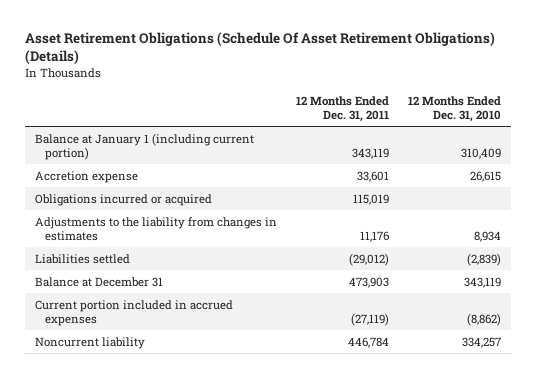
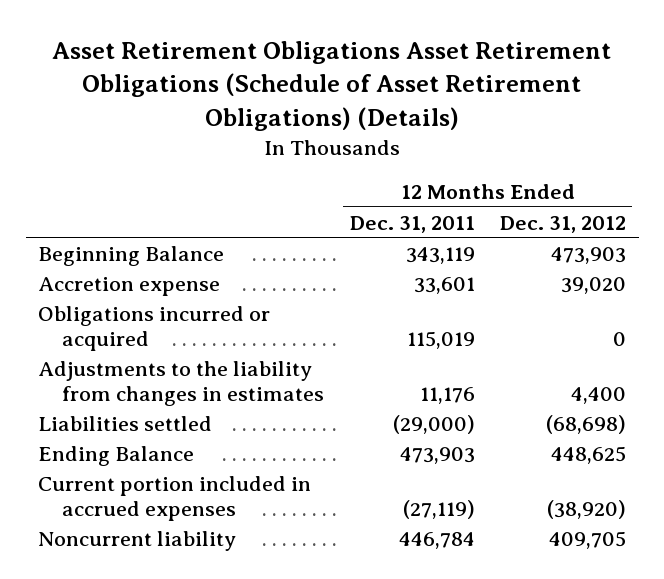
- Asset Retirement Obligations (Schedule Of Asset Retirement Obligations) (Details)
+ Asset Retirement Obligations Asset Retirement Obligations (Schedule of Asset Retirement Obligations) (Details)
- | 12 Months Ended Dec. 31, 2011 | 12 Months Ended Dec. 31, 2010
+ | 12 Months Ended Dec. 31, 2011 | 12 Months Ended Dec. 31, 2012
- Balance at January 1 (including current portion) | 343,119 | 310,409
+ Beginning Balance | 343,119 | 473,903
- Liabilities settled | (29,012) | (2,839)
- Balance at December 31 | 473,903 | 343,119
+ Liabilities settled | (29,000) | (68,698)
+ Ending Balance | 473,903 | 448,625

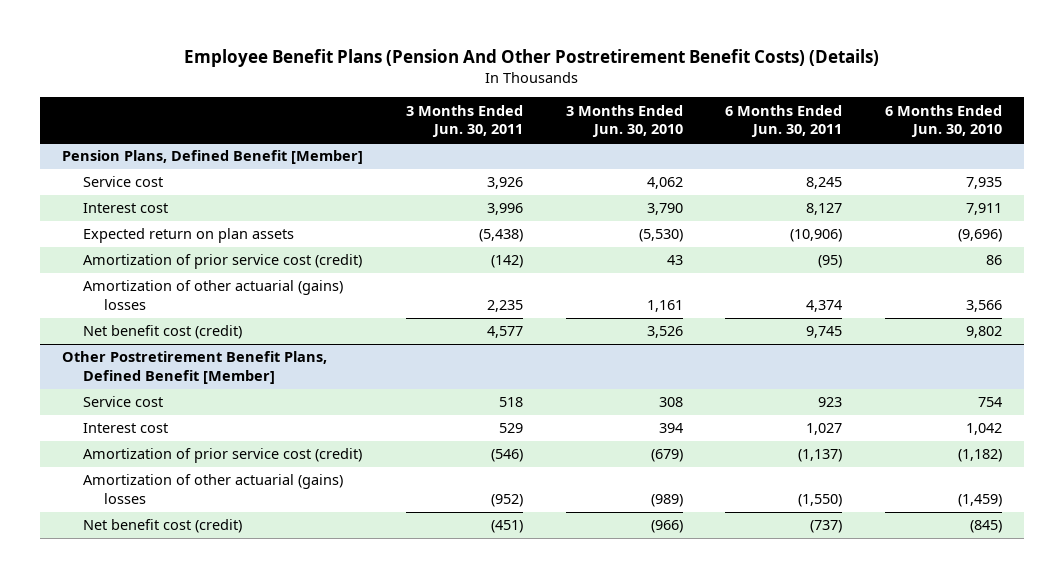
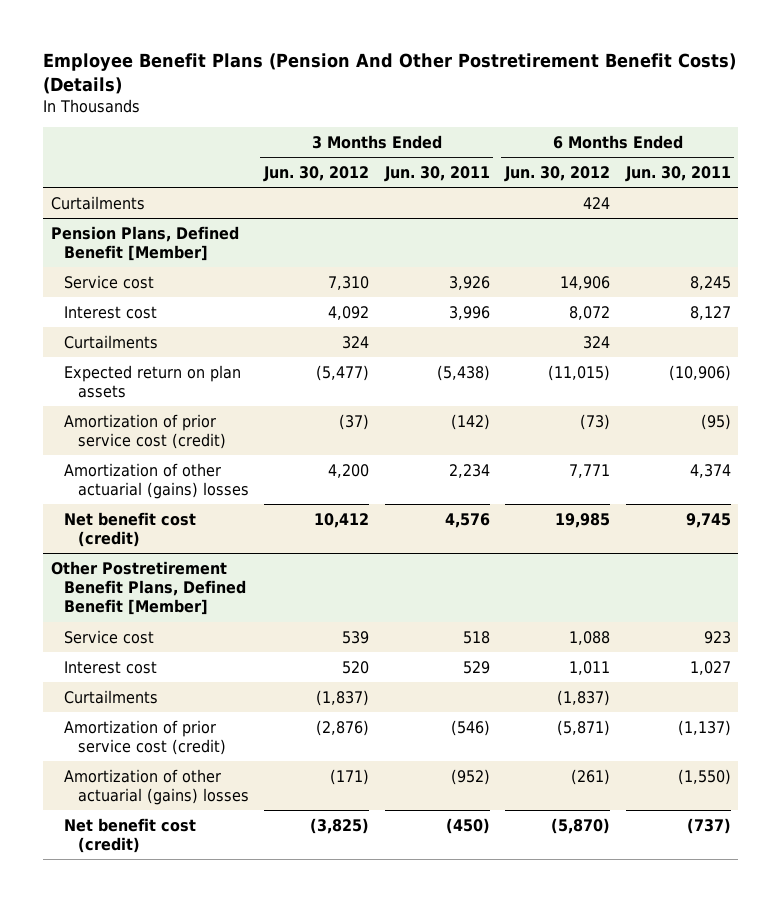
- | 3 Months Ended Jun. 30, 2011 | 3 Months Ended Jun. 30, 2010 | 6 Months Ended Jun. 30, 2011 | 6 Months Ended Jun. 30, 2010
+ | 3 Months Ended Jun. 30, 2012 | 3 Months Ended Jun. 30, 2011 | 6 Months Ended Jun. 30, 2012 | 6 Months Ended Jun. 30, 2011
+ Curtailments | | | 424 |
@ Pension Plans, Defined Benefit [Member]
+ Curtailments | 324 | | 324 |
- Amortization of other actuarial (gains) losses | 2,235 | 1,161 | 4,374 | 3,566
- Net benefit cost (credit) | 4,577 | 3,526 | 9,745 | 9,802
+ Amortization of other actuarial (gains) losses | 4,200 | 2,234 | 7,771 | 4,374
+ Net benefit cost (credit) | 10,412 | 4,576 | 19,985 | 9,745
@ Other Postretirement Benefit Plans, Defined Benefit [Member]
+ Curtailments | (1,837) | | (1,837) |
- Net benefit cost (credit) | (451) | (966) | (737) | (845)
+ Net benefit cost (credit) | (3,825) | (450) | (5,870) | (737)

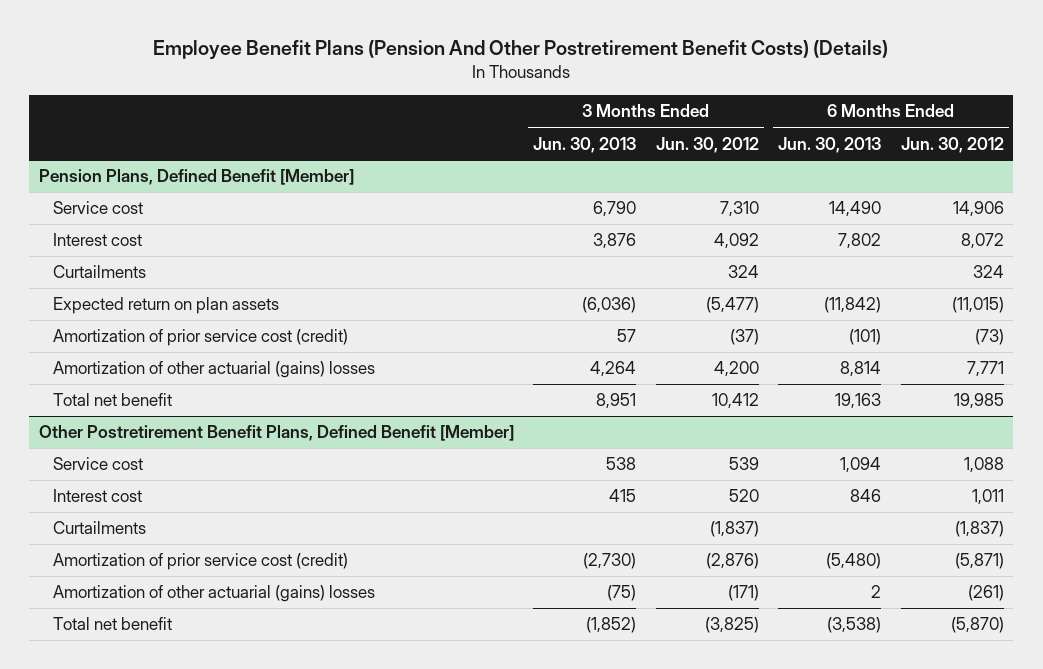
- | 3 Months Ended Jun. 30, 2012 | 3 Months Ended Jun. 30, 2011 | 6 Months Ended Jun. 30, 2012 | 6 Months Ended Jun. 30, 2011
+ | 3 Months Ended Jun. 30, 2013 | 3 Months Ended Jun. 30, 2012 | 6 Months Ended Jun. 30, 2013 | 6 Months Ended Jun. 30, 2012
- Curtailments | | | 424 |
@ Pension Plans, Defined Benefit [Member]
- Net benefit cost (credit) | 10,412 | 4,576 | 19,985 | 9,745
+ Total net benefit | 8,951 | 10,412 | 19,163 | 19,985
@ Other Postretirement Benefit Plans, Defined Benefit [Member]
- Net benefit cost (credit) | (3,825) | (450) | (5,870) | (737)
+ Total net benefit | (1,852) | (3,825) | (3,538) | (5,870)

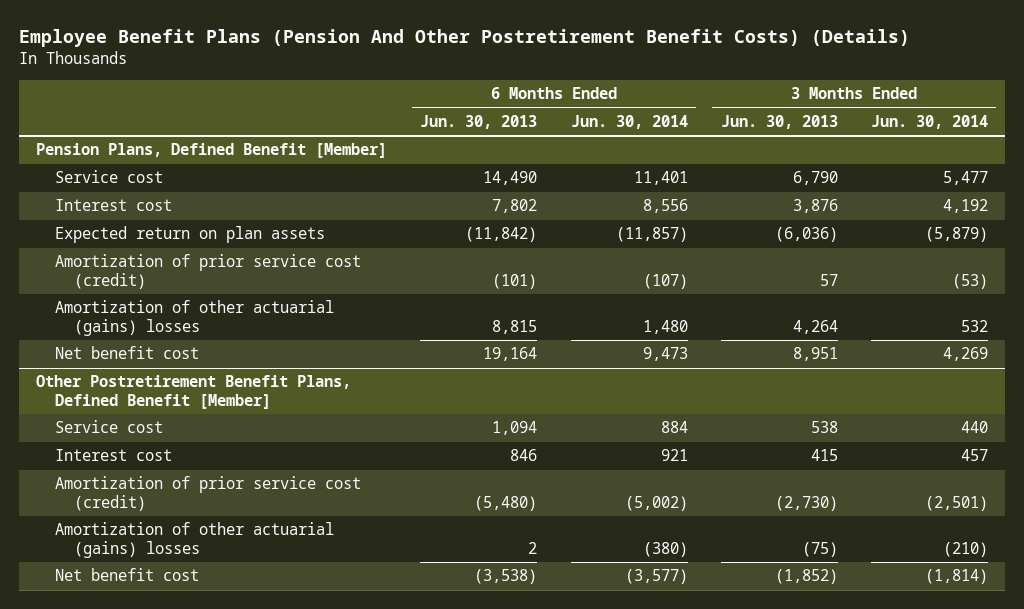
- | 3 Months Ended Jun. 30, 2013 | 3 Months Ended Jun. 30, 2012 | 6 Months Ended Jun. 30, 2013 | 6 Months Ended Jun. 30, 2012
+ | 6 Months Ended Jun. 30, 2013 | 6 Months Ended Jun. 30, 2014 | 3 Months Ended Jun. 30, 2013 | 3 Months Ended Jun. 30, 2014
@ Pension Plans, Defined Benefit [Member]
- Curtailments | | 324 | | 324
- Amortization of other actuarial (gains) losses | 4,264 | 4,200 | 8,814 | 7,771
- Total net benefit | 8,951 | 10,412 | 19,163 | 19,985
+ Amortization of other actuarial (gains) losses | 8,815 | 1,480 | 4,264 | 532
+ Net benefit cost | 19,164 | 9,473 | 8,951 | 4,269
@ Other Postretirement Benefit Plans, Defined Benefit [Member]
- Curtailments | | (1,837) | | (1,837)
- Total net benefit | (1,852) | (3,825) | (3,538) | (5,870)
+ Net benefit cost | (3,538) | (3,577) | (1,852) | (1,814)

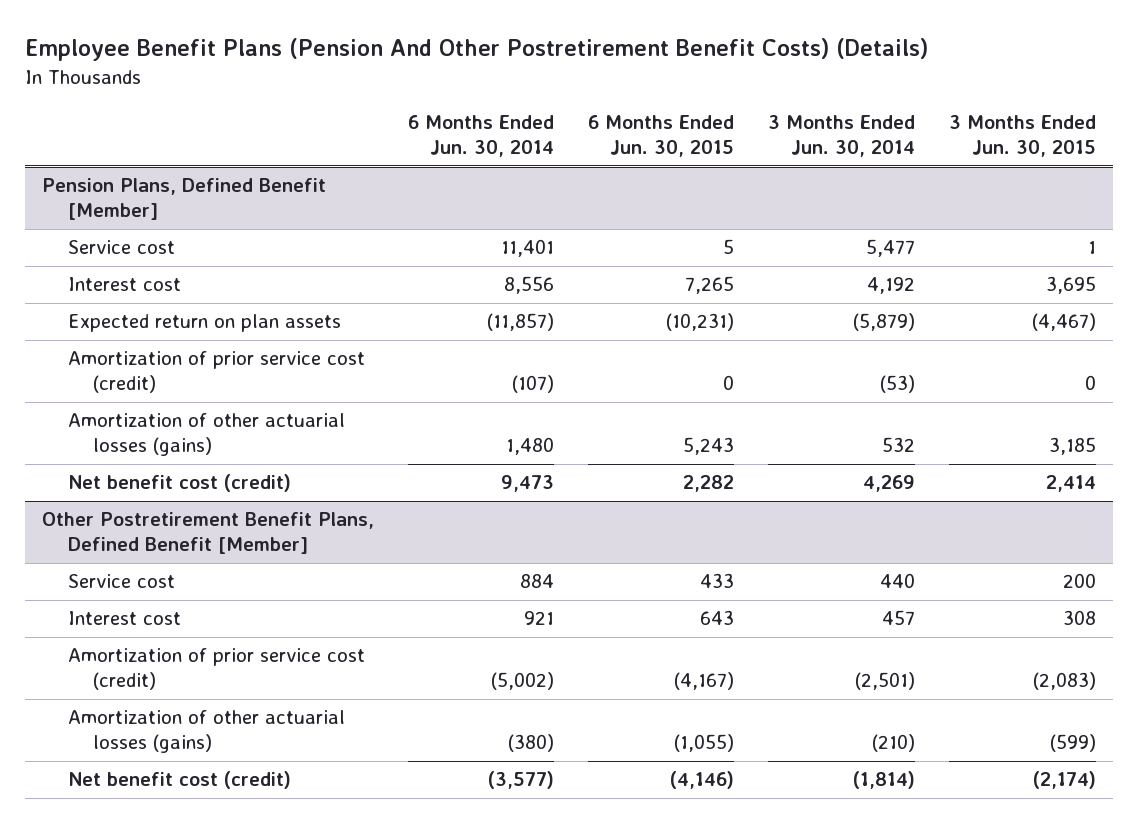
- | 6 Months Ended Jun. 30, 2013 | 6 Months Ended Jun. 30, 2014 | 3 Months Ended Jun. 30, 2013 | 3 Months Ended Jun. 30, 2014
+ | 6 Months Ended Jun. 30, 2014 | 6 Months Ended Jun. 30, 2015 | 3 Months Ended Jun. 30, 2014 | 3 Months Ended Jun. 30, 2015
@ Pension Plans, Defined Benefit [Member]
- Amortization of other actuarial (gains) losses | 8,815 | 1,480 | 4,264 | 532
- Net benefit cost | 19,164 | 9,473 | 8,951 | 4,269
+ Amortization of other actuarial losses (gains) | 1,480 | 5,243 | 532 | 3,185
+ Net benefit cost (credit) | 9,473 | 2,282 | 4,269 | 2,414
@ Other Postretirement Benefit Plans, Defined Benefit [Member]
- Amortization of other actuarial (gains) losses | 2 | (380) | (75) | (210)
- Net benefit cost | (3,538) | (3,577) | (1,852) | (1,814)
+ Amortization of other actuarial losses (gains) | (380) | (1,055) | (210) | (599)
+ Net benefit cost (credit) | (3,577) | (4,146) | (1,814) | (2,174)

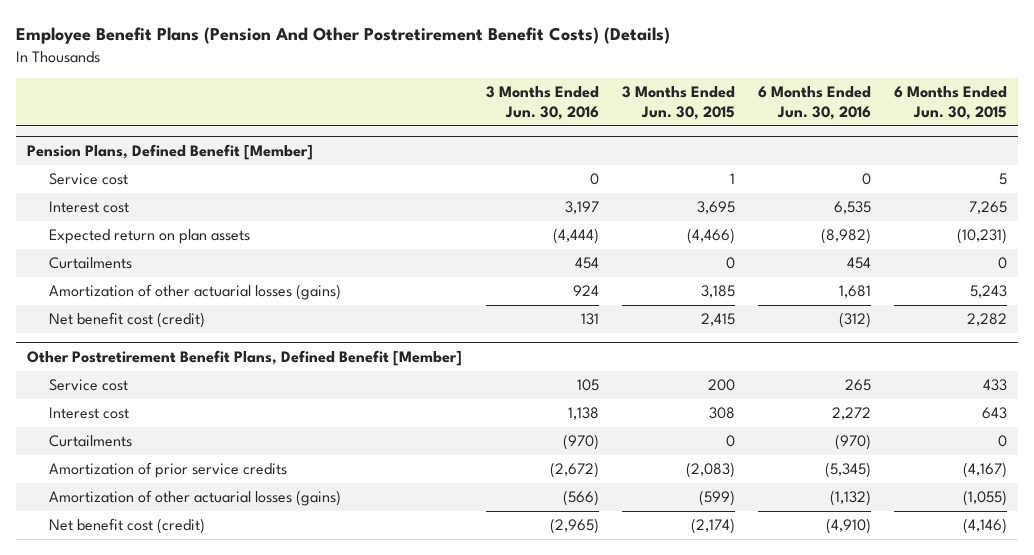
- | 6 Months Ended Jun. 30, 2014 | 6 Months Ended Jun. 30, 2015 | 3 Months Ended Jun. 30, 2014 | 3 Months Ended Jun. 30, 2015
+ | 3 Months Ended Jun. 30, 2016 | 3 Months Ended Jun. 30, 2015 | 6 Months Ended Jun. 30, 2016 | 6 Months Ended Jun. 30, 2015
@ Pension Plans, Defined Benefit [Member]
- Expected return on plan assets | (11,857) | (10,231) | (5,879) | (4,467)
- Amortization of prior service cost (credit) | (107) | 0 | (53) | 0
+ Expected return on plan assets | (4,444) | (4,466) | (8,982) | (10,231)
+ Curtailments | 454 | 0 | 454 | 0
- Net benefit cost (credit) | 9,473 | 2,282 | 4,269 | 2,414
+ Net benefit cost (credit) | 131 | 2,415 | (312) | 2,282
@ Other Postretirement Benefit Plans, Defined Benefit [Member]
- Amortization of prior service cost (credit) | (5,002) | (4,167) | (2,501) | (2,083)
+ Curtailments | (970) | 0 | (970) | 0
+ Amortization of prior service credits | (2,672) | (2,083) | (5,345) | (4,167)

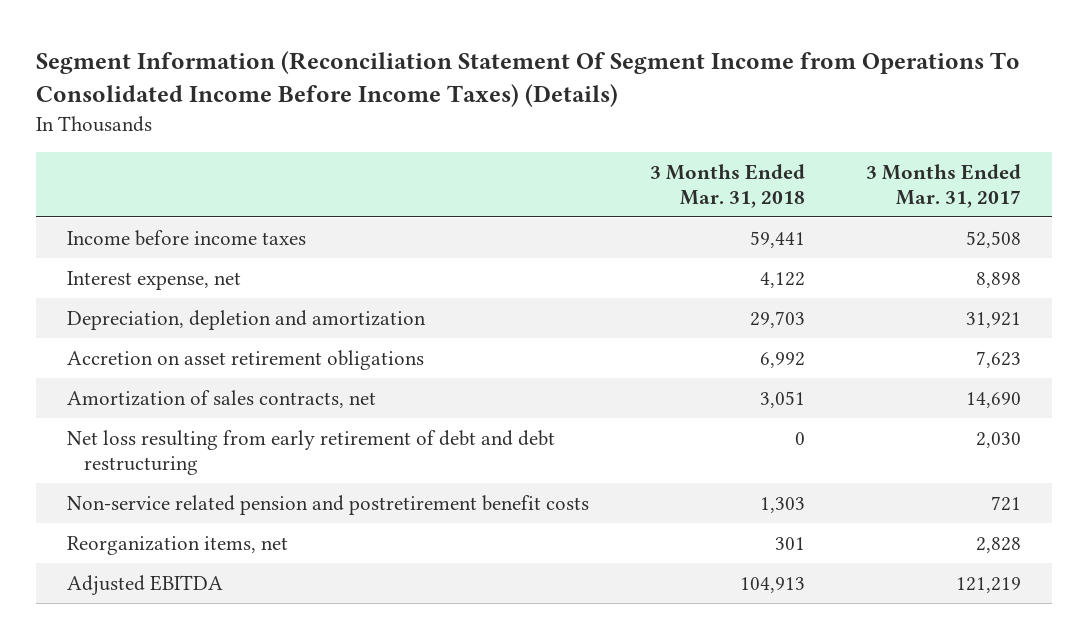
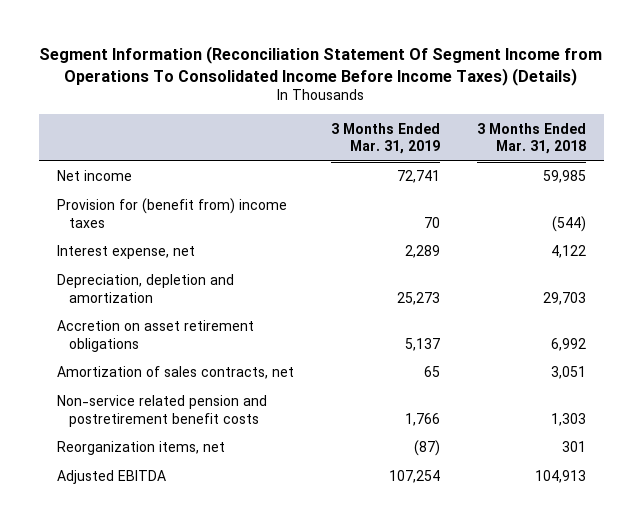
- | 3 Months Ended Mar. 31, 2018 | 3 Months Ended Mar. 31, 2017
+ | 3 Months Ended Mar. 31, 2019 | 3 Months Ended Mar. 31, 2018
- Income before income taxes | 59,441 | 52,508
+ Net income | 72,741 | 59,985
+ Provision for (benefit from) income taxes | 70 | (544)
- Net loss resulting from early retirement of debt and debt restructuring | 0 | 2,030

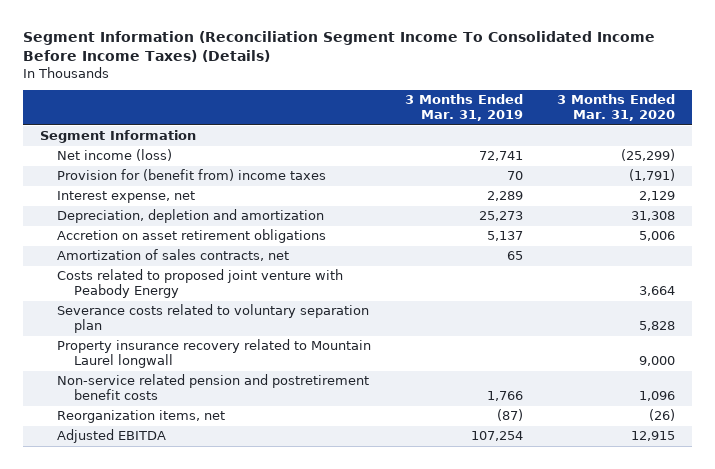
- Segment Information (Reconciliation Statement Of Segment Income from Operations To Consolidated Income Before Income Taxes) (Details)
+ Segment Information (Reconciliation Segment Income To Consolidated Income Before Income Taxes) (Details)
- | 3 Months Ended Mar. 31, 2019 | 3 Months Ended Mar. 31, 2018
+ | 3 Months Ended Mar. 31, 2019 | 3 Months Ended Mar. 31, 2020
- Net income | 72,741 | 59,985
+ Segment Information
+ Net income (loss) | 72,741 | (25,299)
+ Costs related to proposed joint venture with Peabody Energy | | 3,664
+ Severance costs related to voluntary separation plan | | 5,828
+ Property insurance recovery related to Mountain Laurel longwall | | 9,000

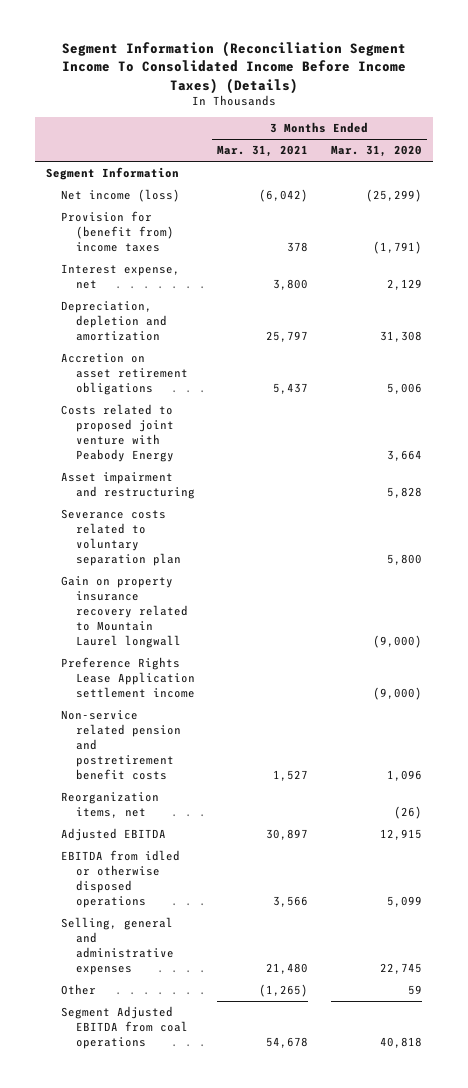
- | 3 Months Ended Mar. 31, 2019 | 3 Months Ended Mar. 31, 2020
+ | 3 Months Ended Mar. 31, 2021 | 3 Months Ended Mar. 31, 2020
- Amortization of sales contracts, net | 65 |
- Severance costs related to voluntary separation plan | | 5,828
- Property insurance recovery related to Mountain Laurel longwall | | 9,000
+ Asset impairment and restructuring | | 5,828
+ Severance costs related to voluntary separation plan | | 5,800
+ Gain on property insurance recovery related to Mountain Laurel longwall | | (9,000)
+ Preference Rights Lease Application settlement income | | (9,000)
+ EBITDA from idled or otherwise disposed operations | 3,566 | 5,099
+ Selling, general and administrative expenses | 21,480 | 22,745
+ Other | (1,265) | 59
+ Segment Adjusted EBITDA from coal operations | 54,678 | 40,818

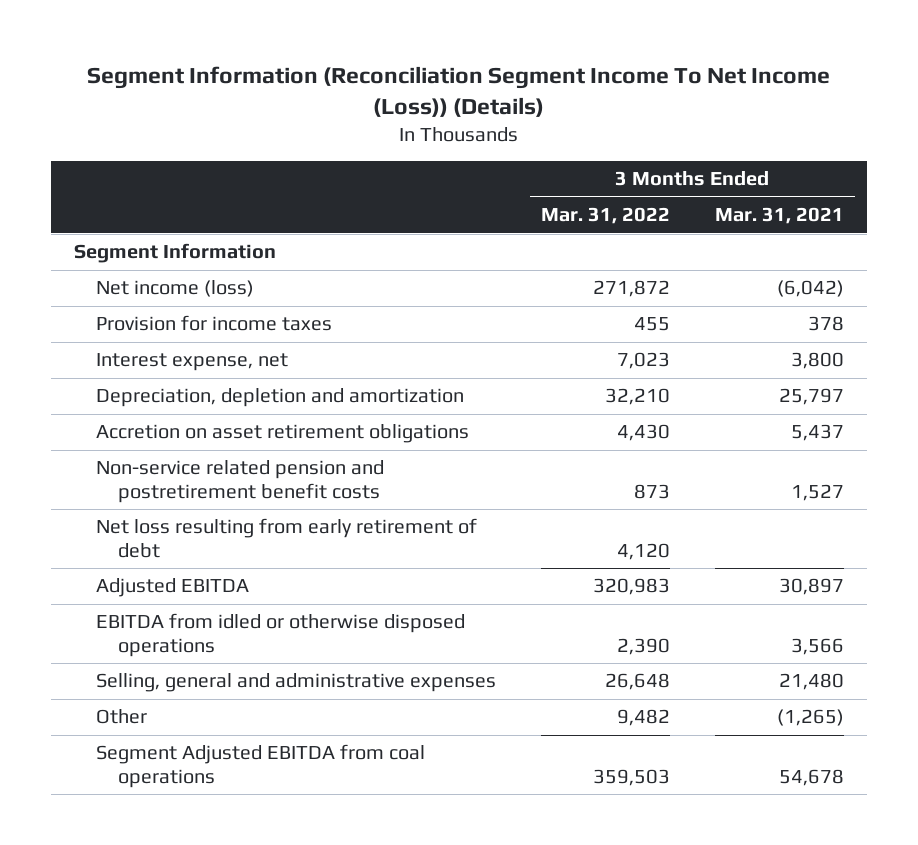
- Segment Information (Reconciliation Segment Income To Consolidated Income Before Income Taxes) (Details)
+ Segment Information (Reconciliation Segment Income To Net Income (Loss)) (Details)
- | 3 Months Ended Mar. 31, 2021 | 3 Months Ended Mar. 31, 2020
+ | 3 Months Ended Mar. 31, 2022 | 3 Months Ended Mar. 31, 2021
- Provision for (benefit from) income taxes | 378 | (1,791)
+ Provision for income taxes | 455 | 378
- Costs related to proposed joint venture with Peabody Energy | | 3,664
- Asset impairment and restructuring | | 5,828
- Severance costs related to voluntary separation plan | | 5,800
- Gain on property insurance recovery related to Mountain Laurel longwall | | (9,000)
- Preference Rights Lease Application settlement income | | (9,000)
- Reorganization items, net | | (26)
+ Net loss resulting from early retirement of debt | 4,120 |

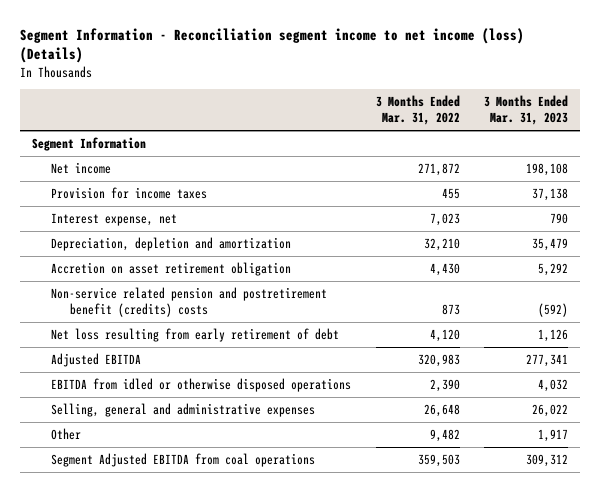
- Segment Information (Reconciliation Segment Income To Net Income (Loss)) (Details)
+ Segment Information - Reconciliation segment income to net income (loss) (Details)
- | 3 Months Ended Mar. 31, 2022 | 3 Months Ended Mar. 31, 2021
+ | 3 Months Ended Mar. 31, 2022 | 3 Months Ended Mar. 31, 2023
- Net income (loss) | 271,872 | (6,042)
+ Net income | 271,872 | 198,108
- Accretion on asset retirement obligations | 4,430 | 5,437
- Non-service related pension and postretirement benefit costs | 873 | 1,527
+ Accretion on asset retirement obligation | 4,430 | 5,292
+ Non-service related pension and postretirement benefit (credits) costs | 873 | (592)

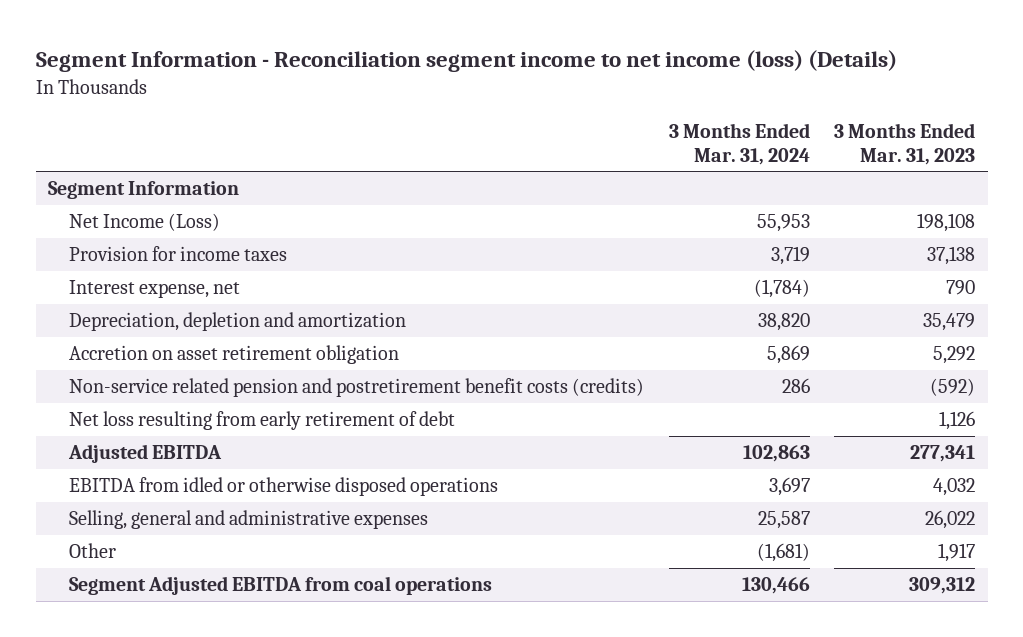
- | 3 Months Ended Mar. 31, 2022 | 3 Months Ended Mar. 31, 2023
+ | 3 Months Ended Mar. 31, 2024 | 3 Months Ended Mar. 31, 2023
- Net income | 271,872 | 198,108
+ Net Income (Loss) | 55,953 | 198,108
- Non-service related pension and postretirement benefit (credits) costs | 873 | (592)
+ Non-service related pension and postretirement benefit costs (credits) | 286 | (592)

